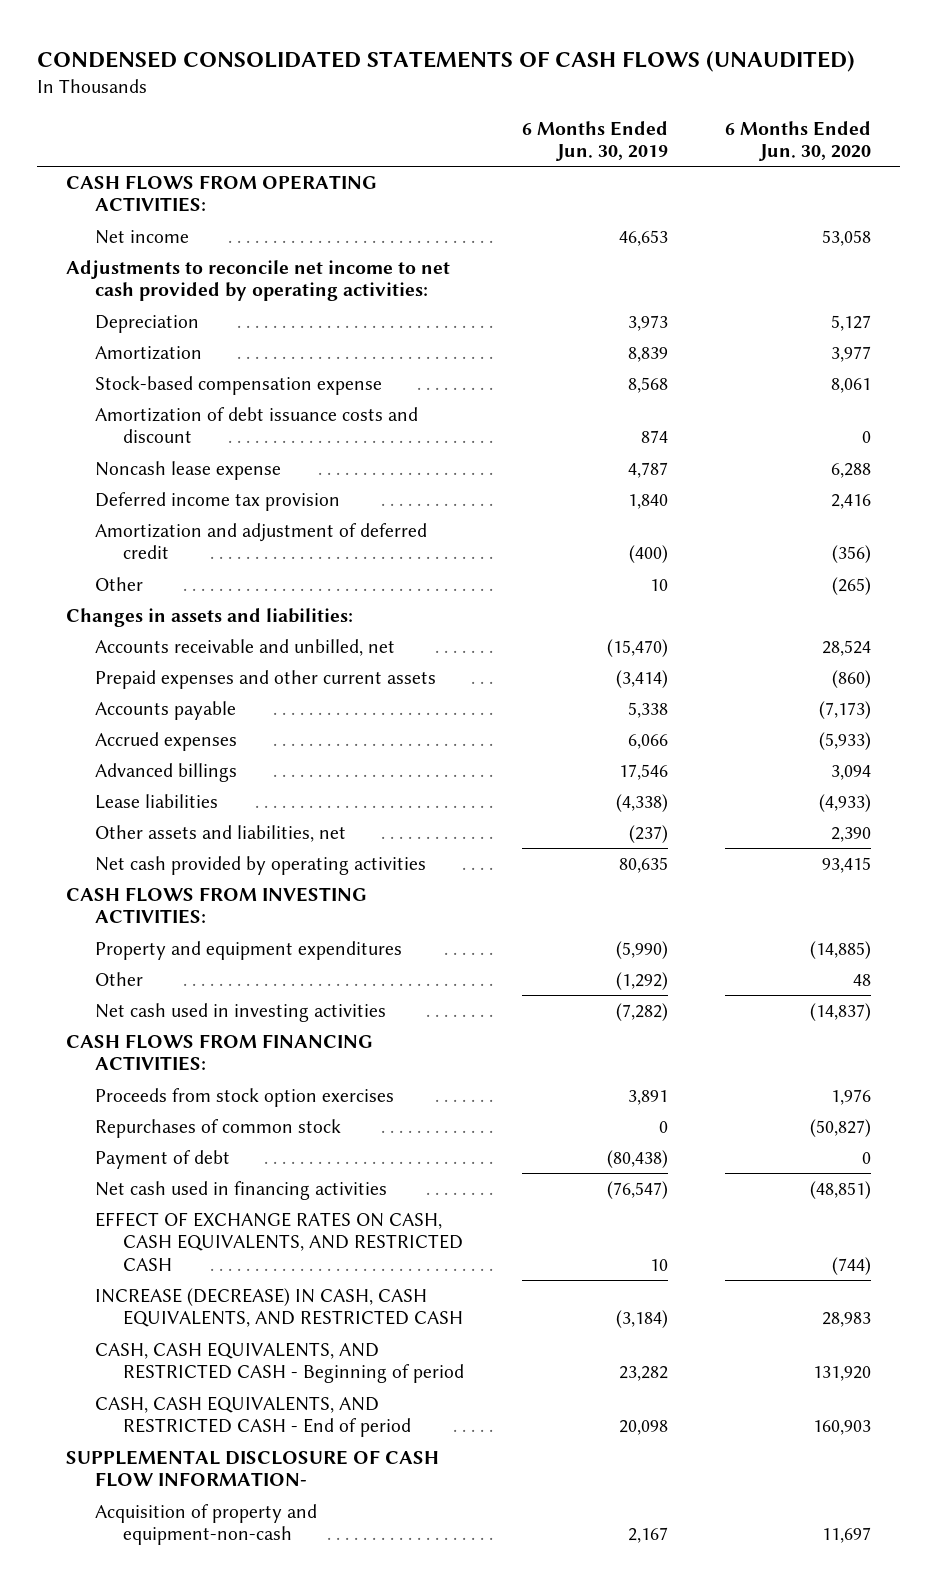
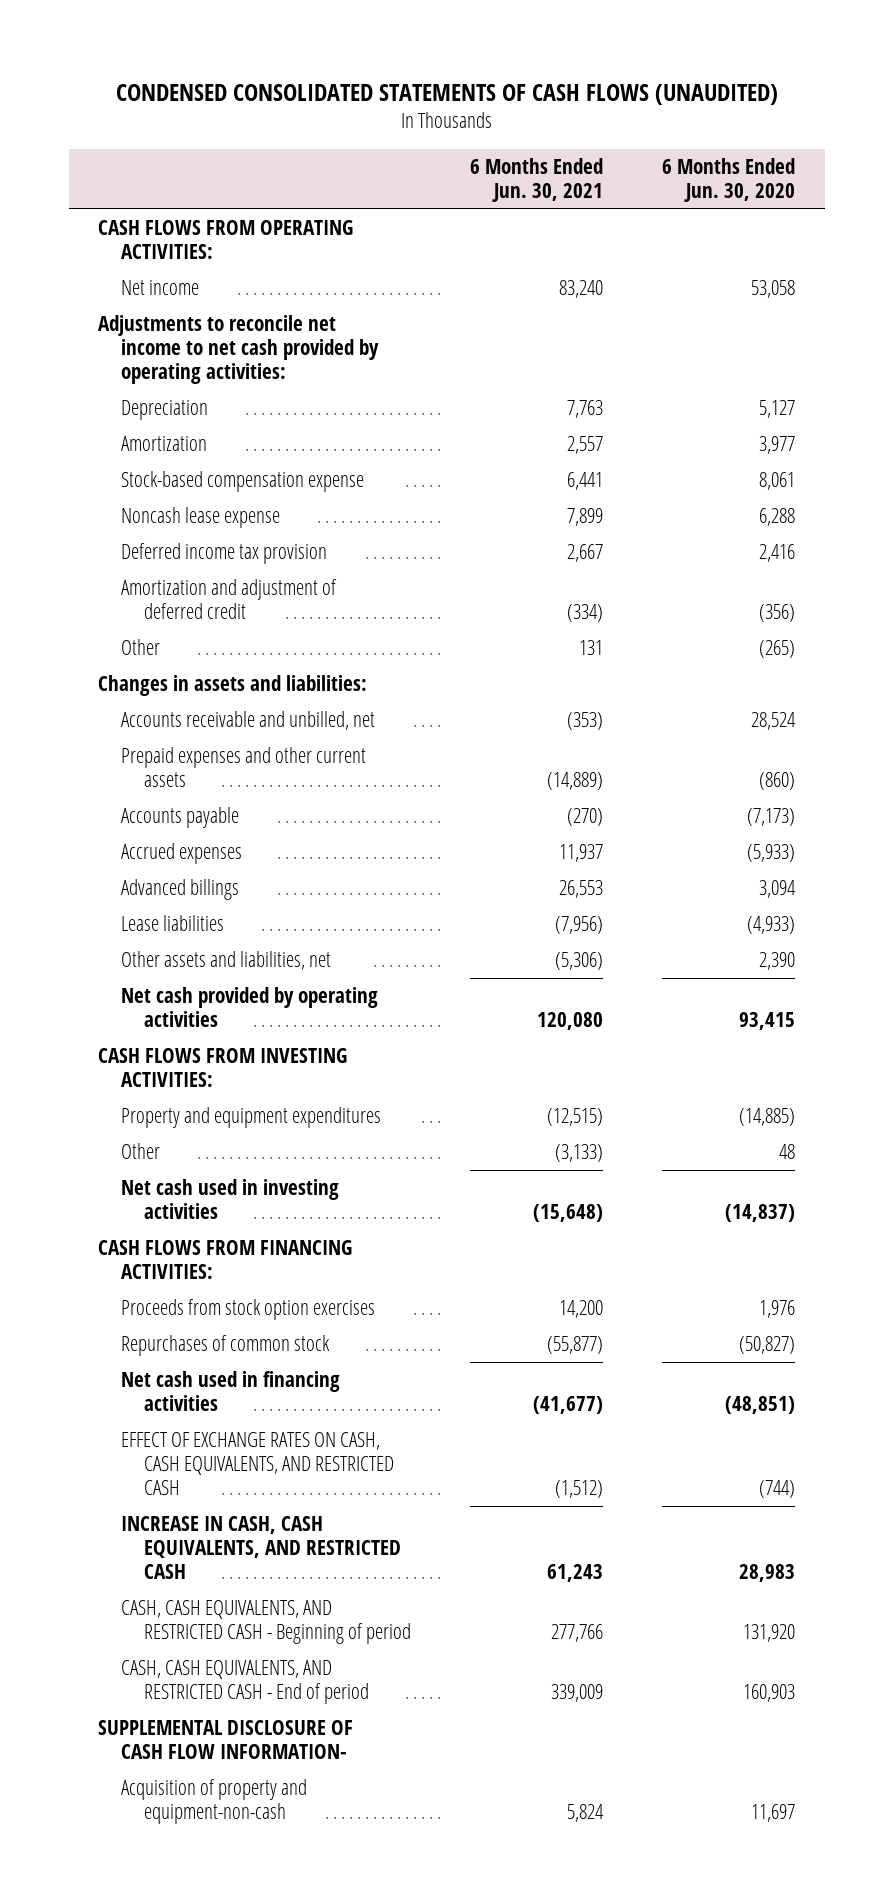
- | 6 Months Ended Jun. 30, 2019 | 6 Months Ended Jun. 30, 2020
+ | 6 Months Ended Jun. 30, 2021 | 6 Months Ended Jun. 30, 2020
- Amortization of debt issuance costs and discount | 874 | 0
- Payment of debt | (80,438) | 0
- INCREASE (DECREASE) IN CASH, CASH EQUIVALENTS, AND RESTRICTED CASH | (3,184) | 28,983
+ INCREASE IN CASH, CASH EQUIVALENTS, AND RESTRICTED CASH | 61,243 | 28,983

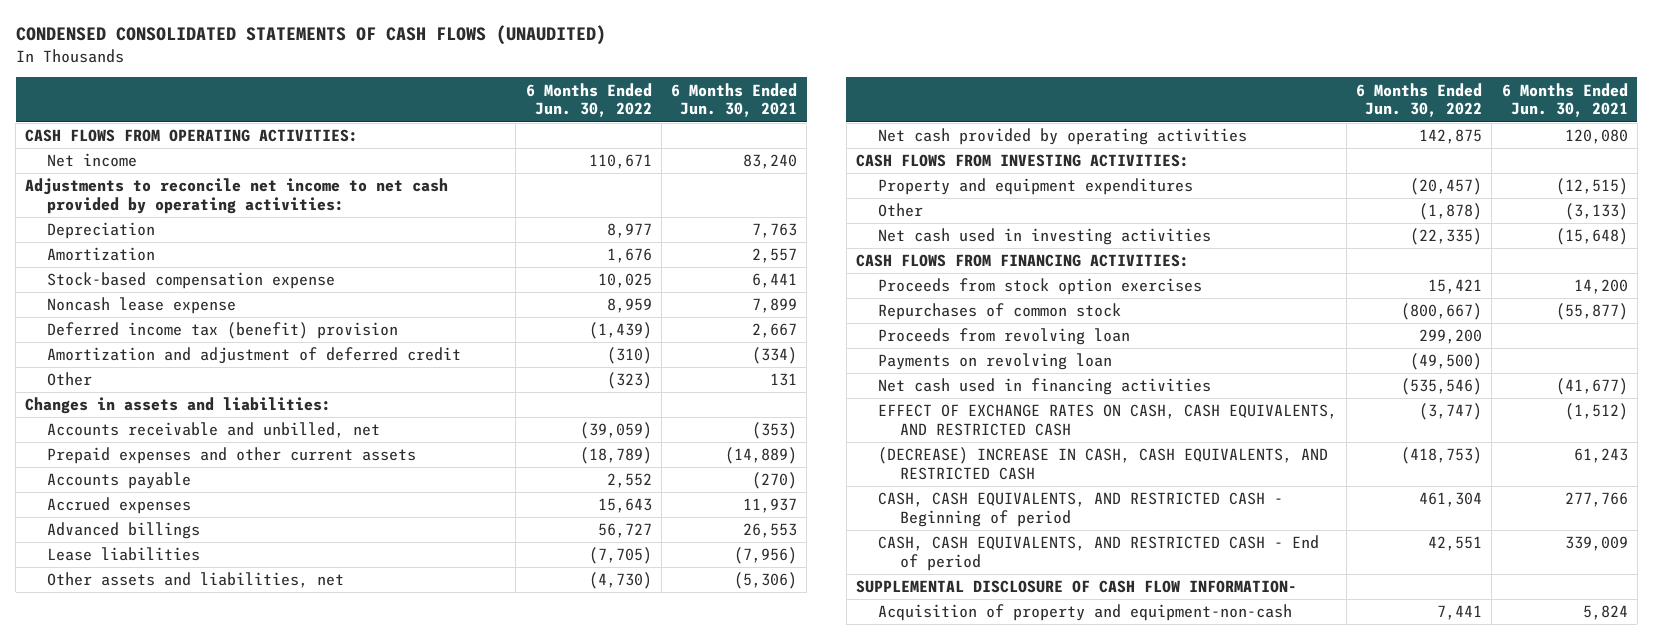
- | 6 Months Ended Jun. 30, 2021 | 6 Months Ended Jun. 30, 2020
+ | 6 Months Ended Jun. 30, 2022 | 6 Months Ended Jun. 30, 2021
- Deferred income tax provision | 2,667 | 2,416
+ Deferred income tax (benefit) provision | (1,439) | 2,667
+ Proceeds from revolving loan | 299,200 |
+ Payments on revolving loan | (49,500) |
- INCREASE IN CASH, CASH EQUIVALENTS, AND RESTRICTED CASH | 61,243 | 28,983
+ (DECREASE) INCREASE IN CASH, CASH EQUIVALENTS, AND RESTRICTED CASH | (418,753) | 61,243

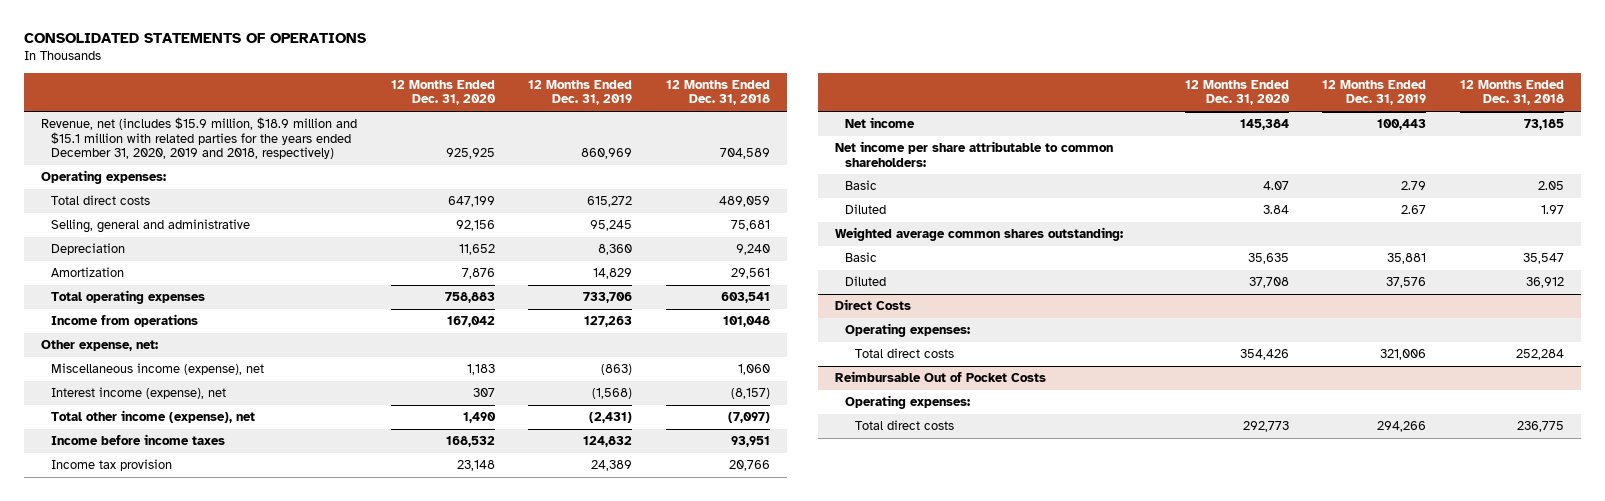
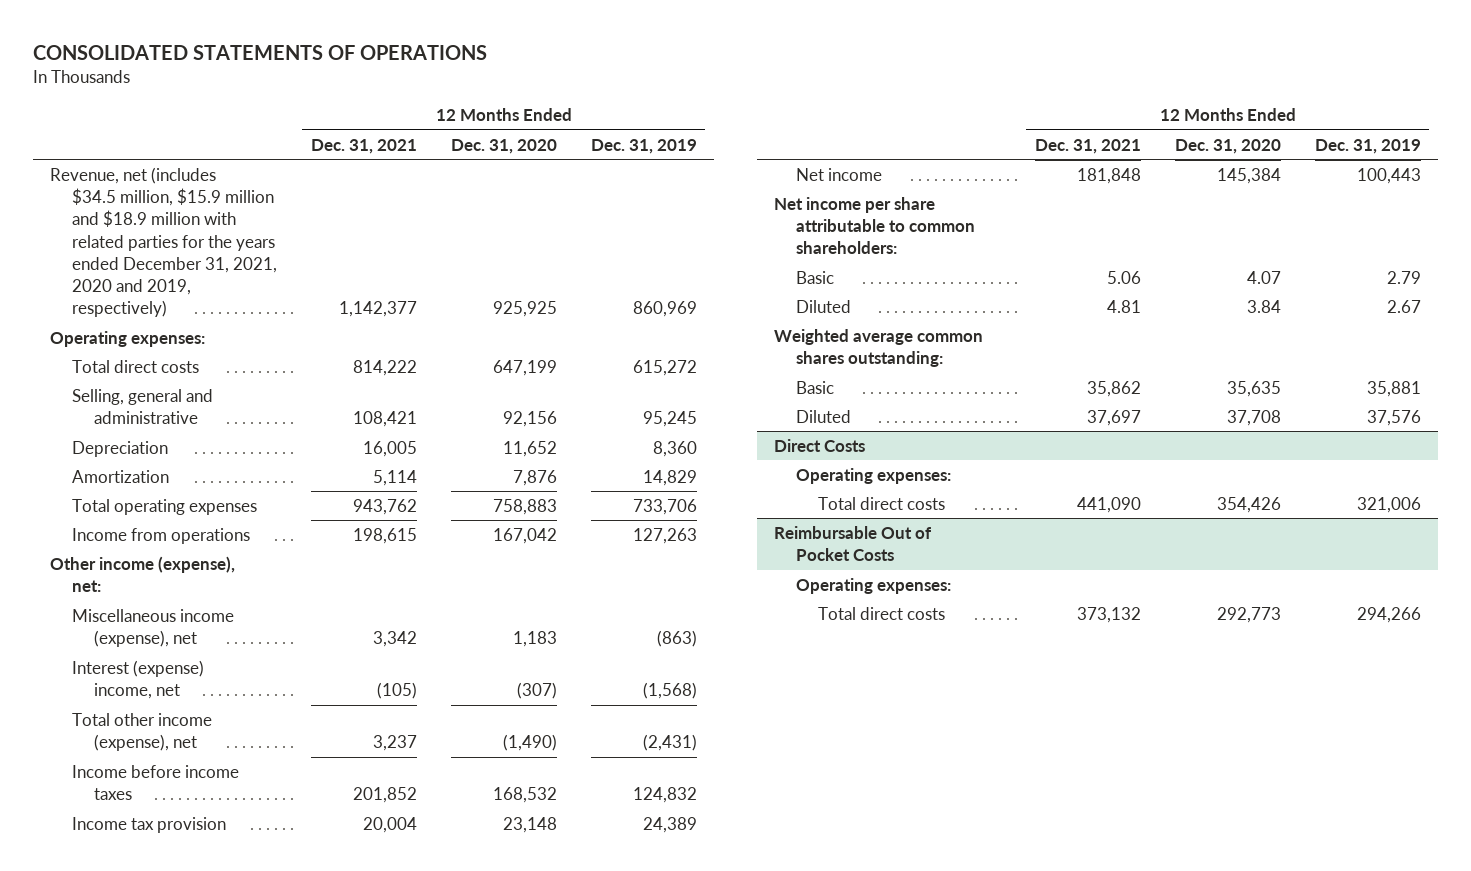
- | 12 Months Ended Dec. 31, 2020 | 12 Months Ended Dec. 31, 2019 | 12 Months Ended Dec. 31, 2018
+ | 12 Months Ended Dec. 31, 2021 | 12 Months Ended Dec. 31, 2020 | 12 Months Ended Dec. 31, 2019
- Revenue, net (includes $15.9 million, $18.9 million and $15.1 million with related parties for the years ended December 31, 2020, 2019 and 2018, respectively) | 925,925 | 860,969 | 704,589
+ Revenue, net (includes $34.5 million, $15.9 million and $18.9 million with related parties for the years ended December 31, 2021, 2020 and 2019, respectively) | 1,142,377 | 925,925 | 860,969
- Other expense, net:
+ Other income (expense), net:
- Interest income (expense), net | 307 | (1,568) | (8,157)
- Total other income (expense), net | 1,490 | (2,431) | (7,097)
+ Interest (expense) income, net | (105) | (307) | (1,568)
+ Total other income (expense), net | 3,237 | (1,490) | (2,431)

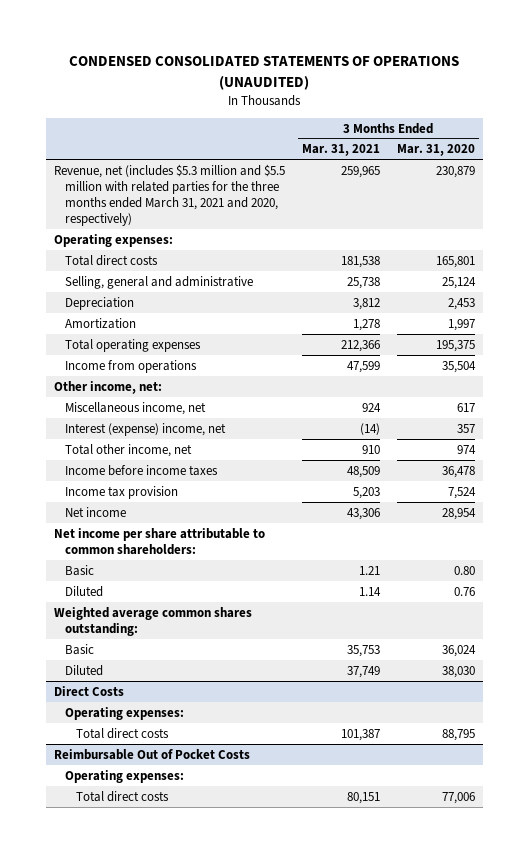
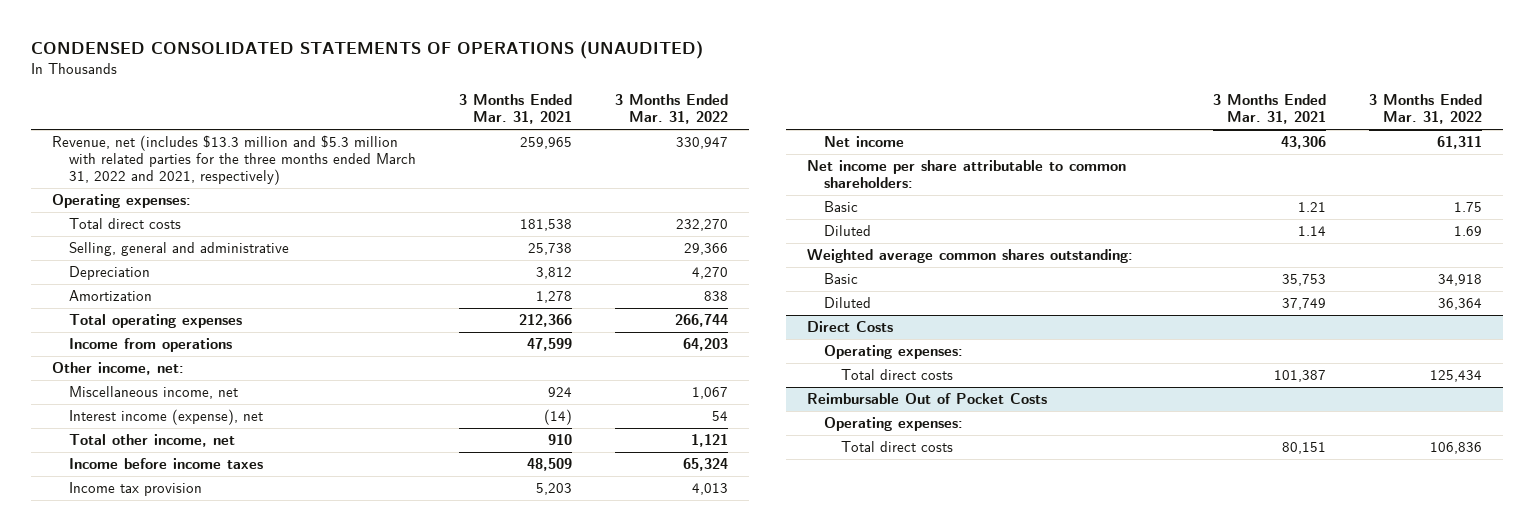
- | 3 Months Ended Mar. 31, 2021 | 3 Months Ended Mar. 31, 2020
+ | 3 Months Ended Mar. 31, 2021 | 3 Months Ended Mar. 31, 2022
- Revenue, net (includes $5.3 million and $5.5 million with related parties for the three months ended March 31, 2021 and 2020, respectively) | 259,965 | 230,879
+ Revenue, net (includes $13.3 million and $5.3 million with related parties for the three months ended March 31, 2022 and 2021, respectively) | 259,965 | 330,947
- Interest (expense) income, net | (14) | 357
+ Interest income (expense), net | (14) | 54

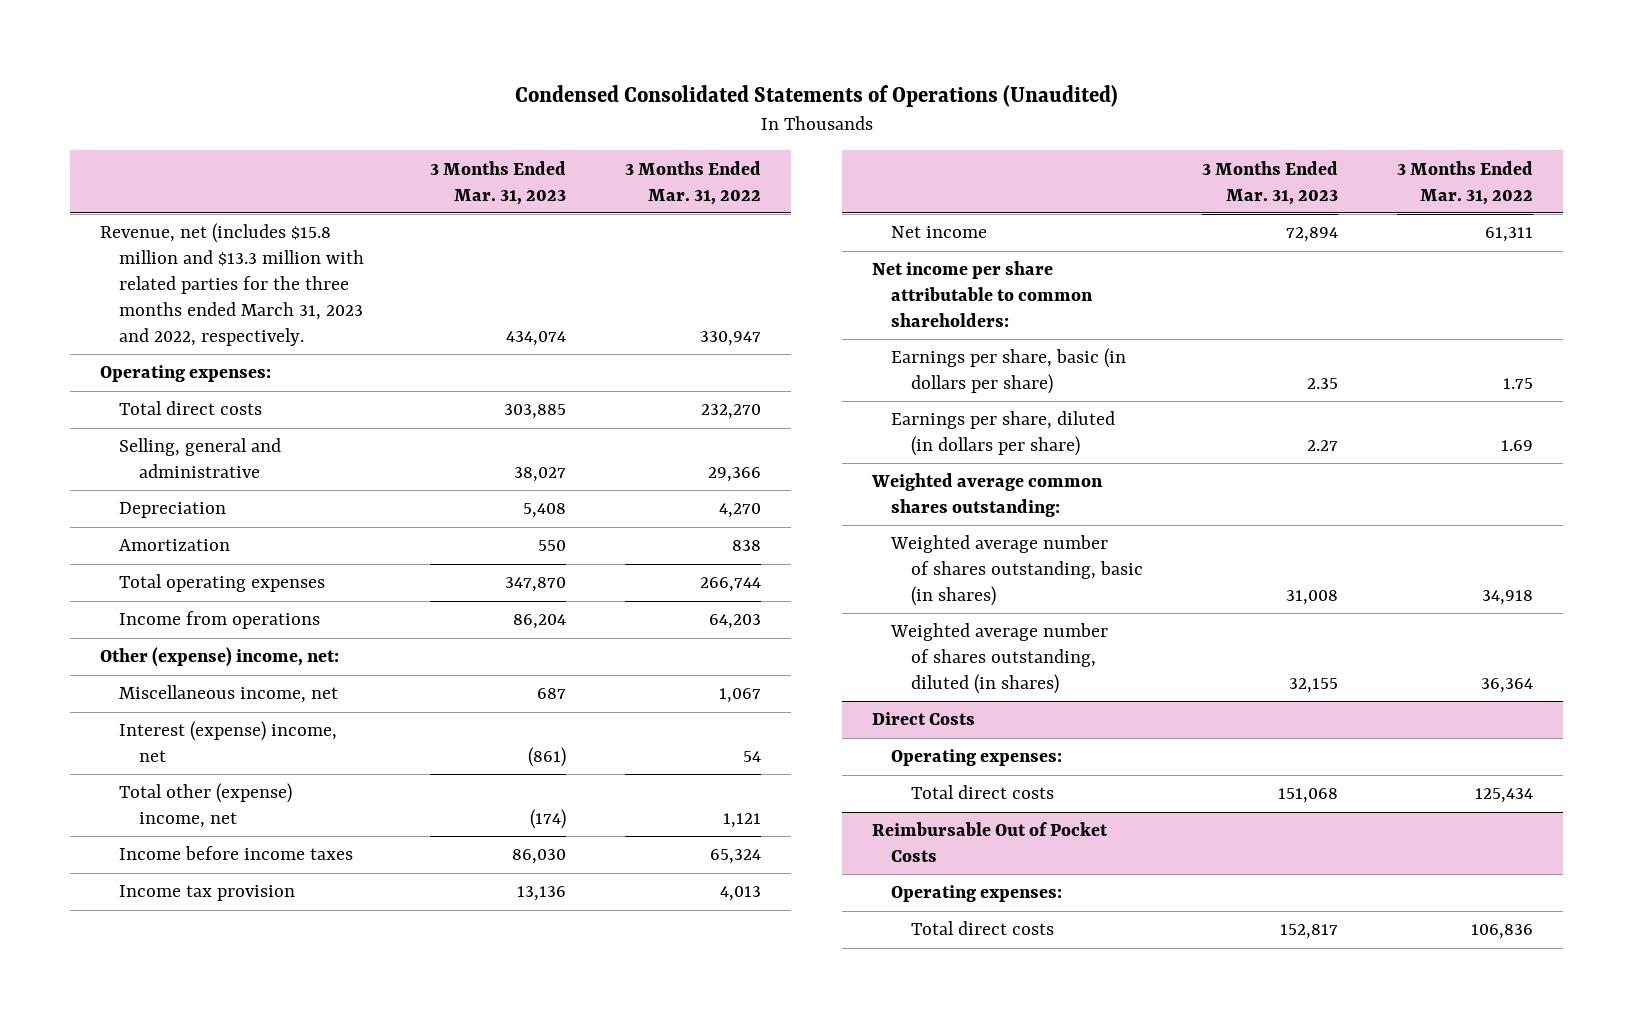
- CONDENSED CONSOLIDATED STATEMENTS OF OPERATIONS (UNAUDITED)
+ Condensed Consolidated Statements of Operations (Unaudited)
- | 3 Months Ended Mar. 31, 2021 | 3 Months Ended Mar. 31, 2022
+ | 3 Months Ended Mar. 31, 2023 | 3 Months Ended Mar. 31, 2022
- Revenue, net (includes $13.3 million and $5.3 million with related parties for the three months ended March 31, 2022 and 2021, respectively) | 259,965 | 330,947
+ Revenue, net (includes $15.8 million and $13.3 million with related parties for the three months ended March 31, 2023 and 2022, respectively. | 434,074 | 330,947
- Other income, net:
+ Other (expense) income, net:
- Interest income (expense), net | (14) | 54
- Total other income, net | 910 | 1,121
+ Interest (expense) income, net | (861) | 54
+ Total other (expense) income, net | (174) | 1,121
- Basic | 1.21 | 1.75
- Diluted | 1.14 | 1.69
+ Earnings per share, basic (in dollars per share) | 2.35 | 1.75
+ Earnings per share, diluted (in dollars per share) | 2.27 | 1.69
- Basic | 35,753 | 34,918
- Diluted | 37,749 | 36,364
+ Weighted average number of shares outstanding, basic (in shares) | 31,008 | 34,918
+ Weighted average number of shares outstanding, diluted (in shares) | 32,155 | 36,364

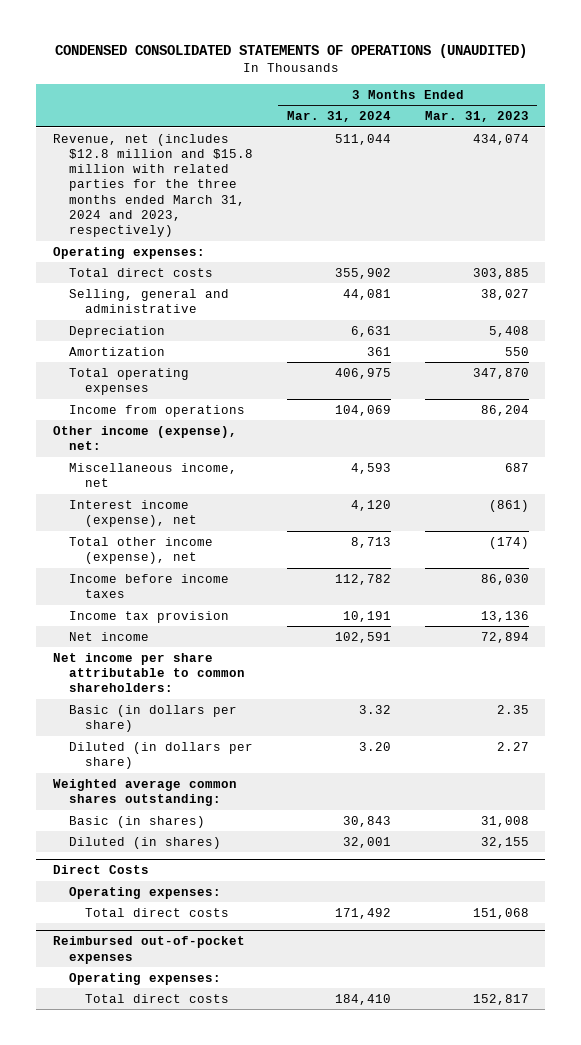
- Condensed Consolidated Statements of Operations (Unaudited)
+ CONDENSED CONSOLIDATED STATEMENTS OF OPERATIONS (UNAUDITED)
- | 3 Months Ended Mar. 31, 2023 | 3 Months Ended Mar. 31, 2022
+ | 3 Months Ended Mar. 31, 2024 | 3 Months Ended Mar. 31, 2023
- Revenue, net (includes $15.8 million and $13.3 million with related parties for the three months ended March 31, 2023 and 2022, respectively. | 434,074 | 330,947
+ Revenue, net (includes $12.8 million and $15.8 million with related parties for the three months ended March 31, 2024 and 2023, respectively) | 511,044 | 434,074
- Other (expense) income, net:
+ Other income (expense), net:
- Interest (expense) income, net | (861) | 54
- Total other (expense) income, net | (174) | 1,121
+ Interest income (expense), net | 4,120 | (861)
+ Total other income (expense), net | 8,713 | (174)
- Earnings per share, basic (in dollars per share) | 2.35 | 1.75
- Earnings per share, diluted (in dollars per share) | 2.27 | 1.69
+ Basic (in dollars per share) | 3.32 | 2.35
+ Diluted (in dollars per share) | 3.20 | 2.27
- Weighted average number of shares outstanding, basic (in shares) | 31,008 | 34,918
- Weighted average number of shares outstanding, diluted (in shares) | 32,155 | 36,364
+ Basic (in shares) | 30,843 | 31,008
+ Diluted (in shares) | 32,001 | 32,155
- Reimbursable Out of Pocket Costs
+ Reimbursed out-of-pocket expenses

